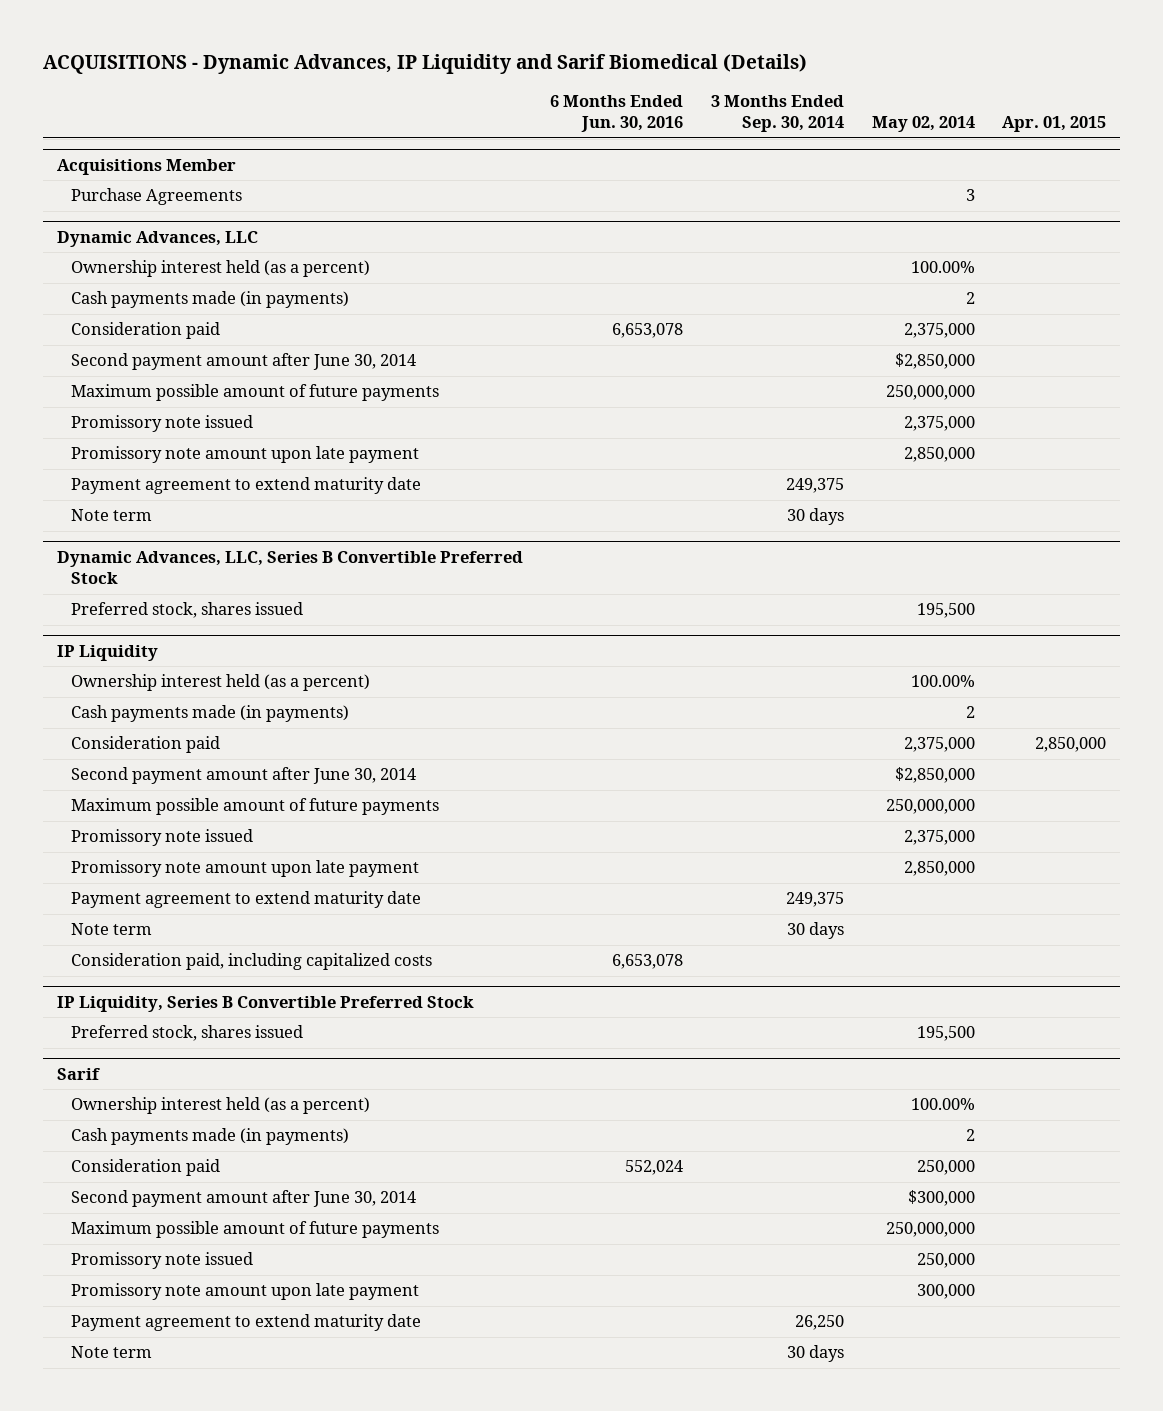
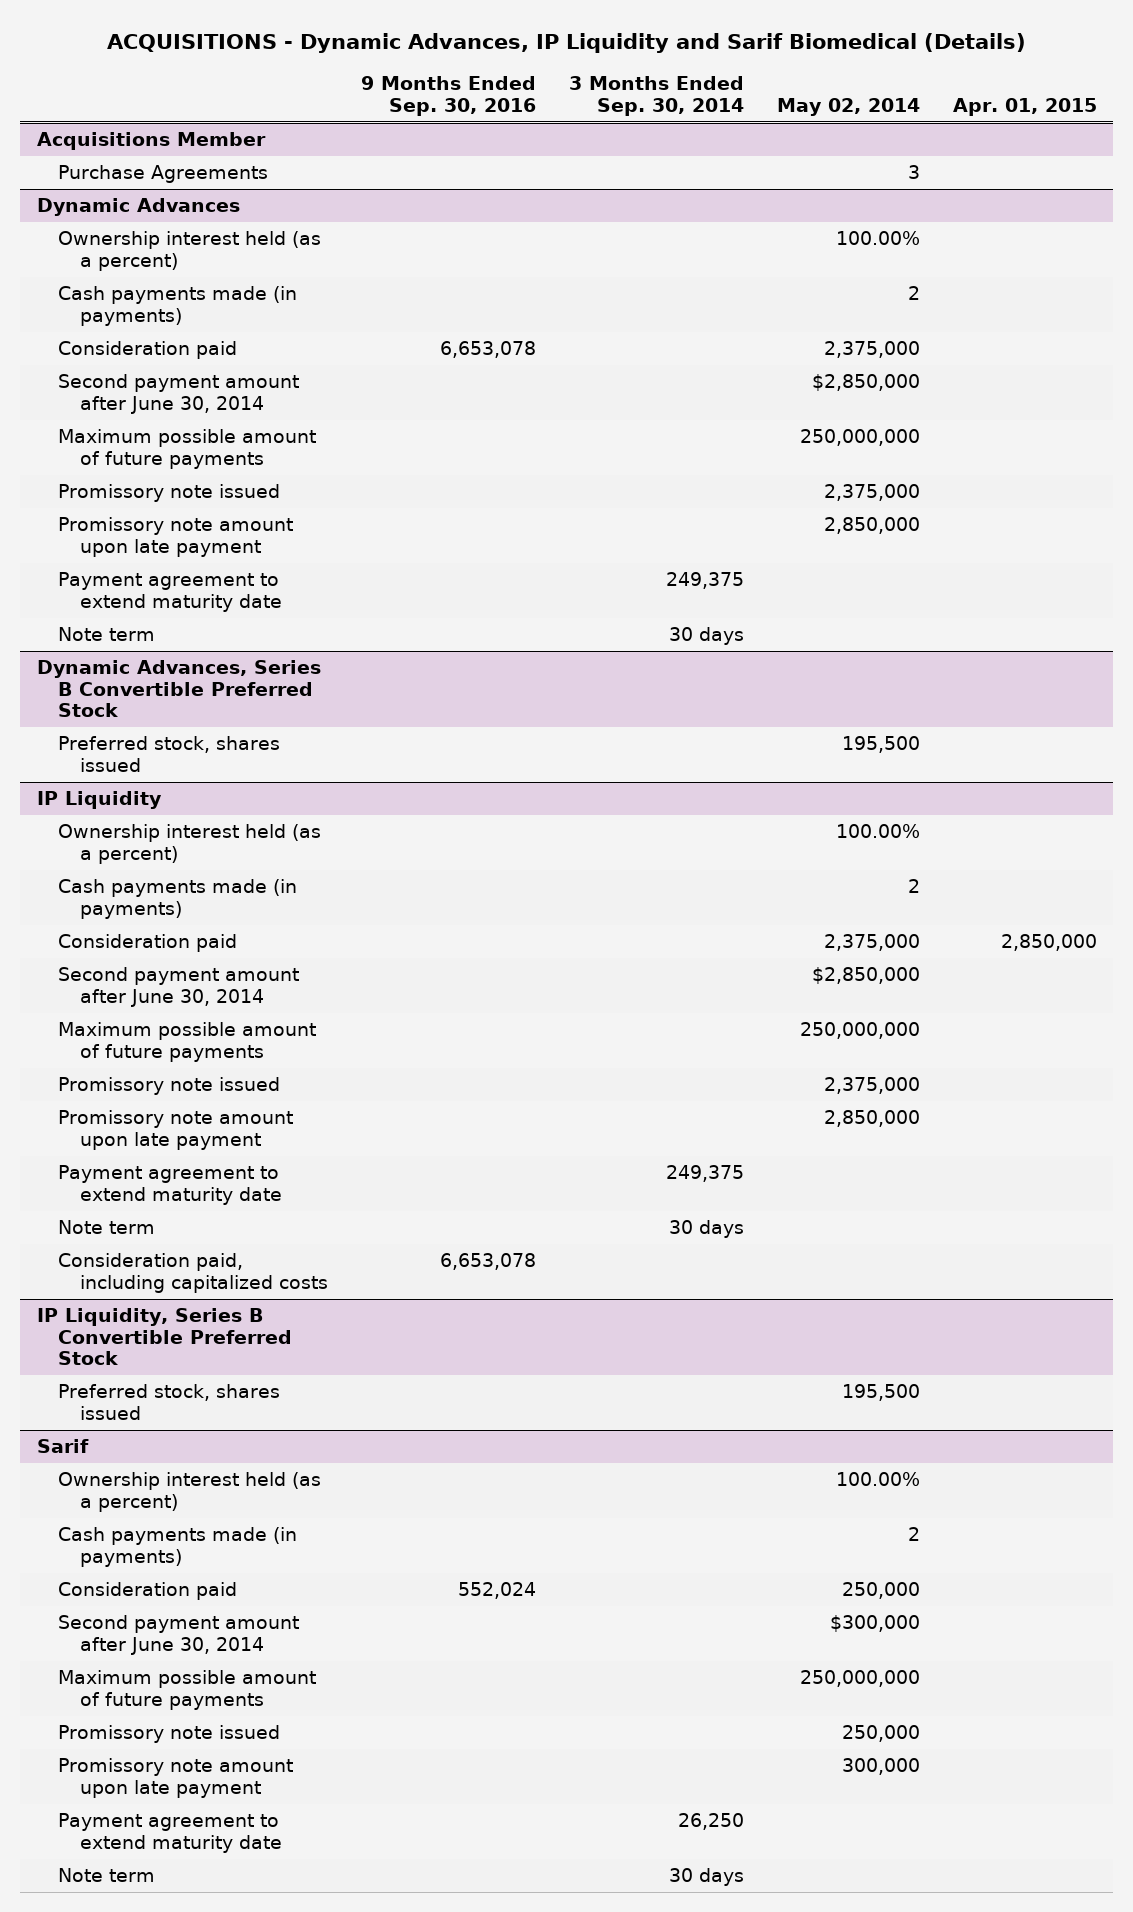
- | 6 Months Ended Jun. 30, 2016 | 3 Months Ended Sep. 30, 2014 | May 02, 2014 | Apr. 01, 2015
+ | 9 Months Ended Sep. 30, 2016 | 3 Months Ended Sep. 30, 2014 | May 02, 2014 | Apr. 01, 2015
- Dynamic Advances, LLC
+ Dynamic Advances
- Dynamic Advances, LLC, Series B Convertible Preferred Stock
+ Dynamic Advances, Series B Convertible Preferred Stock

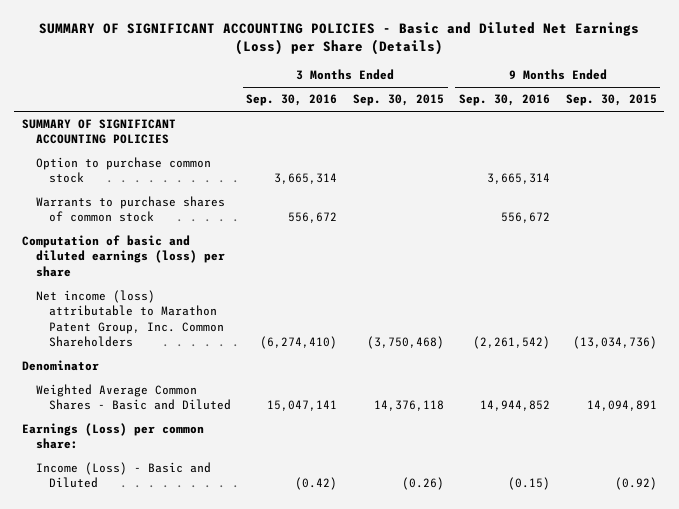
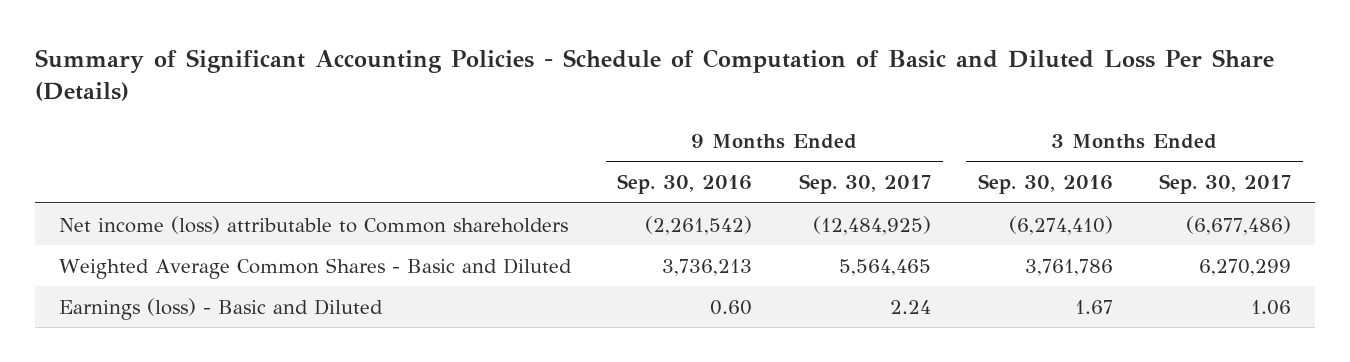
- SUMMARY OF SIGNIFICANT ACCOUNTING POLICIES - Basic and Diluted Net Earnings (Loss) per Share (Details)
+ Summary of Significant Accounting Policies - Schedule of Computation of Basic and Diluted Loss Per Share (Details)
- | 3 Months Ended Sep. 30, 2016 | 3 Months Ended Sep. 30, 2015 | 9 Months Ended Sep. 30, 2016 | 9 Months Ended Sep. 30, 2015
+ | 9 Months Ended Sep. 30, 2016 | 9 Months Ended Sep. 30, 2017 | 3 Months Ended Sep. 30, 2016 | 3 Months Ended Sep. 30, 2017
- SUMMARY OF SIGNIFICANT ACCOUNTING POLICIES
- Option to purchase common stock | 3,665,314 | | 3,665,314 |
- Warrants to purchase shares of common stock | 556,672 | | 556,672 |
- Computation of basic and diluted earnings (loss) per share
- Net income (loss) attributable to Marathon Patent Group, Inc. Common Shareholders | (6,274,410) | (3,750,468) | (2,261,542) | (13,034,736)
- Denominator
- Weighted Average Common Shares - Basic and Diluted | 15,047,141 | 14,376,118 | 14,944,852 | 14,094,891
- Earnings (Loss) per common share:
- Income (Loss) - Basic and Diluted | (0.42) | (0.26) | (0.15) | (0.92)
+ Net income (loss) attributable to Common shareholders | (2,261,542) | (12,484,925) | (6,274,410) | (6,677,486)
+ Weighted Average Common Shares - Basic and Diluted | 3,736,213 | 5,564,465 | 3,761,786 | 6,270,299
+ Earnings (loss) - Basic and Diluted | 0.60 | 2.24 | 1.67 | 1.06

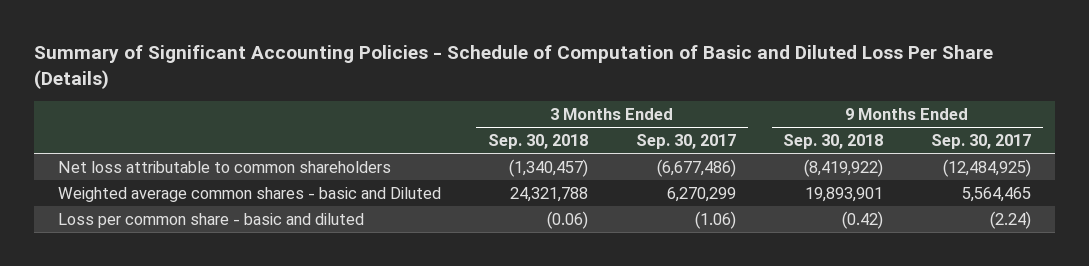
- | 9 Months Ended Sep. 30, 2016 | 9 Months Ended Sep. 30, 2017 | 3 Months Ended Sep. 30, 2016 | 3 Months Ended Sep. 30, 2017
+ | 3 Months Ended Sep. 30, 2018 | 3 Months Ended Sep. 30, 2017 | 9 Months Ended Sep. 30, 2018 | 9 Months Ended Sep. 30, 2017
- Net income (loss) attributable to Common shareholders | (2,261,542) | (12,484,925) | (6,274,410) | (6,677,486)
- Weighted Average Common Shares - Basic and Diluted | 3,736,213 | 5,564,465 | 3,761,786 | 6,270,299
- Earnings (loss) - Basic and Diluted | 0.60 | 2.24 | 1.67 | 1.06
+ Net loss attributable to common shareholders | (1,340,457) | (6,677,486) | (8,419,922) | (12,484,925)
+ Weighted average common shares - basic and Diluted | 24,321,788 | 6,270,299 | 19,893,901 | 5,564,465
+ Loss per common share - basic and diluted | (0.06) | (1.06) | (0.42) | (2.24)

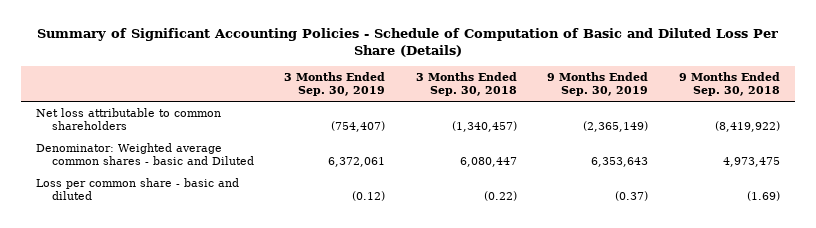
- | 3 Months Ended Sep. 30, 2018 | 3 Months Ended Sep. 30, 2017 | 9 Months Ended Sep. 30, 2018 | 9 Months Ended Sep. 30, 2017
+ | 3 Months Ended Sep. 30, 2019 | 3 Months Ended Sep. 30, 2018 | 9 Months Ended Sep. 30, 2019 | 9 Months Ended Sep. 30, 2018
- Weighted average common shares - basic and Diluted | 24,321,788 | 6,270,299 | 19,893,901 | 5,564,465
- Loss per common share - basic and diluted | (0.06) | (1.06) | (0.42) | (2.24)
+ Denominator: Weighted average common shares - basic and Diluted | 6,372,061 | 6,080,447 | 6,353,643 | 4,973,475
+ Loss per common share - basic and diluted | (0.12) | (0.22) | (0.37) | (1.69)

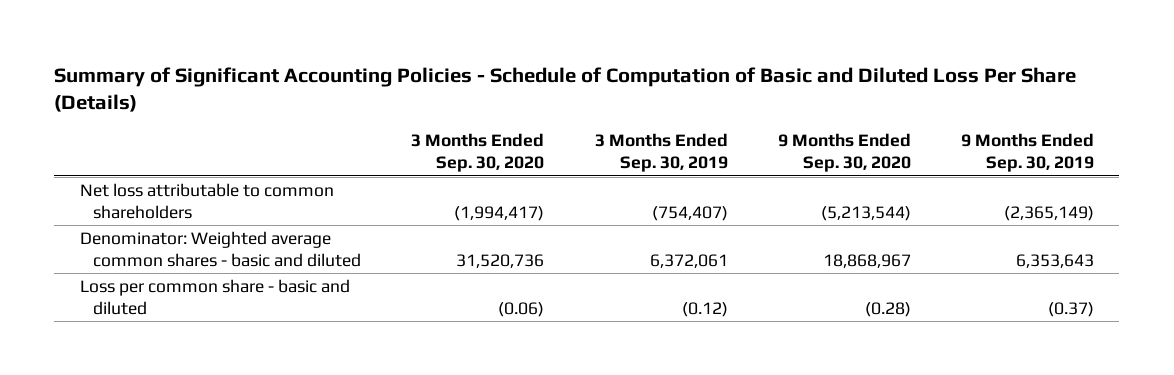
- | 3 Months Ended Sep. 30, 2019 | 3 Months Ended Sep. 30, 2018 | 9 Months Ended Sep. 30, 2019 | 9 Months Ended Sep. 30, 2018
+ | 3 Months Ended Sep. 30, 2020 | 3 Months Ended Sep. 30, 2019 | 9 Months Ended Sep. 30, 2020 | 9 Months Ended Sep. 30, 2019
- Denominator: Weighted average common shares - basic and Diluted | 6,372,061 | 6,080,447 | 6,353,643 | 4,973,475
+ Denominator: Weighted average common shares - basic and diluted | 31,520,736 | 6,372,061 | 18,868,967 | 6,353,643

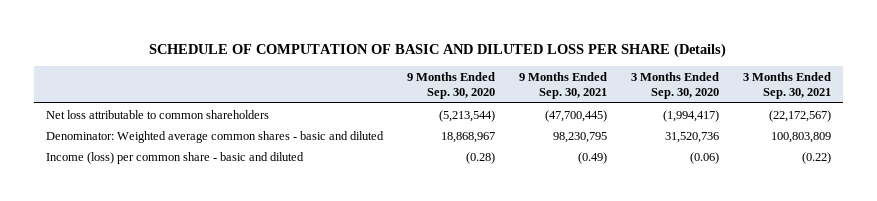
- Summary of Significant Accounting Policies - Schedule of Computation of Basic and Diluted Loss Per Share (Details)
+ SCHEDULE OF COMPUTATION OF BASIC AND DILUTED LOSS PER SHARE (Details)
- | 3 Months Ended Sep. 30, 2020 | 3 Months Ended Sep. 30, 2019 | 9 Months Ended Sep. 30, 2020 | 9 Months Ended Sep. 30, 2019
+ | 9 Months Ended Sep. 30, 2020 | 9 Months Ended Sep. 30, 2021 | 3 Months Ended Sep. 30, 2020 | 3 Months Ended Sep. 30, 2021
- Loss per common share - basic and diluted | (0.06) | (0.12) | (0.28) | (0.37)
+ Income (loss) per common share - basic and diluted | (0.28) | (0.49) | (0.06) | (0.22)

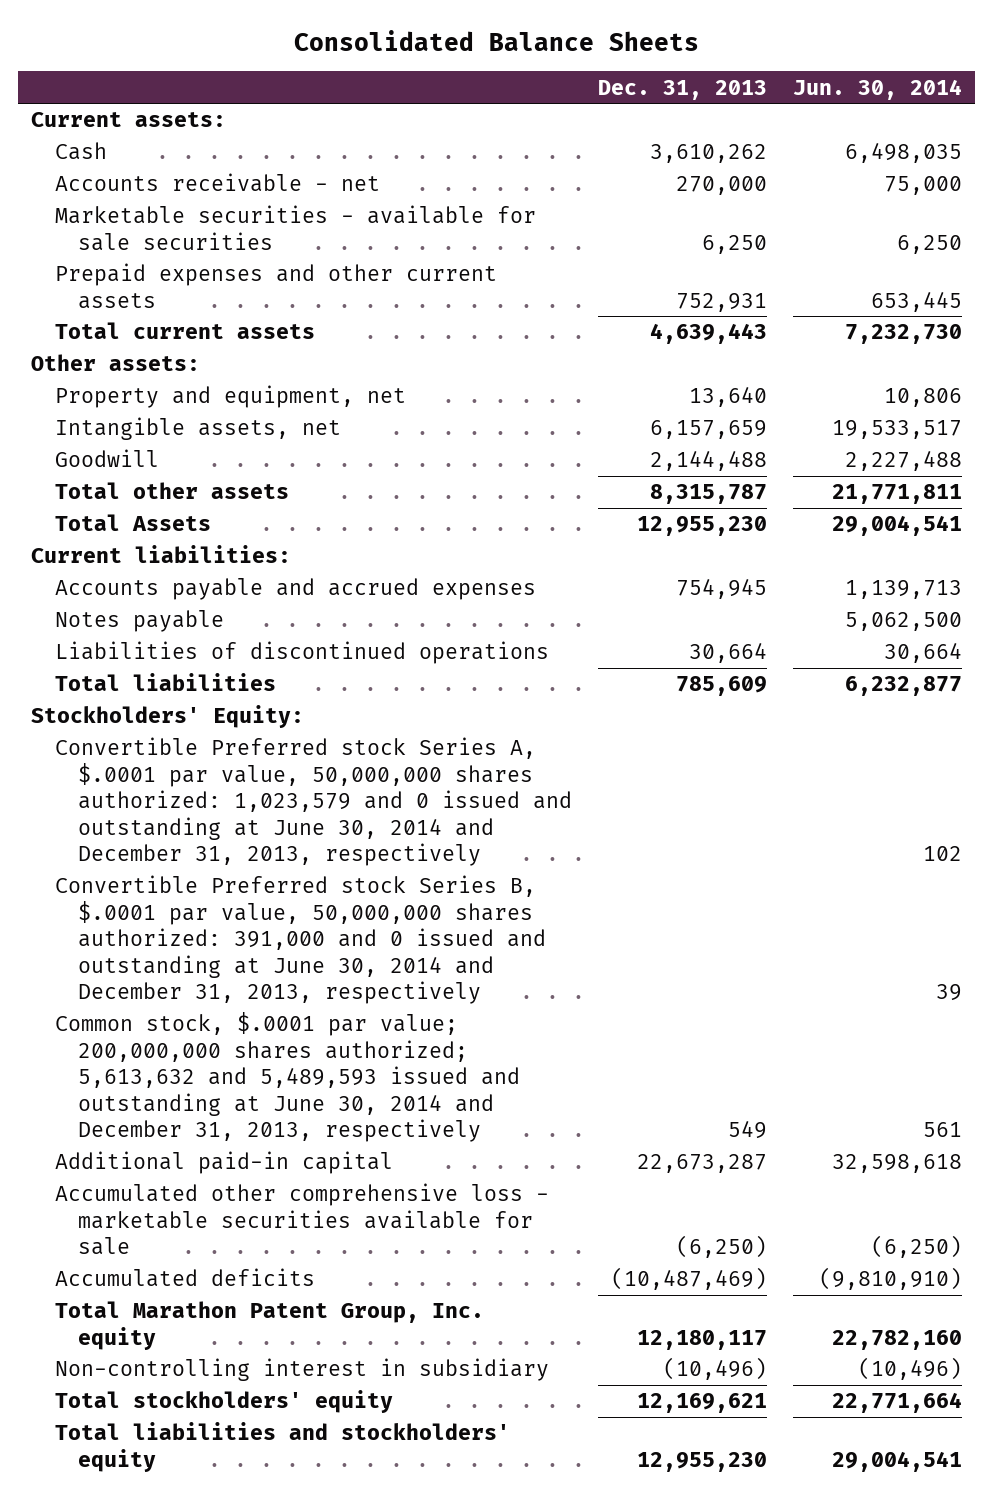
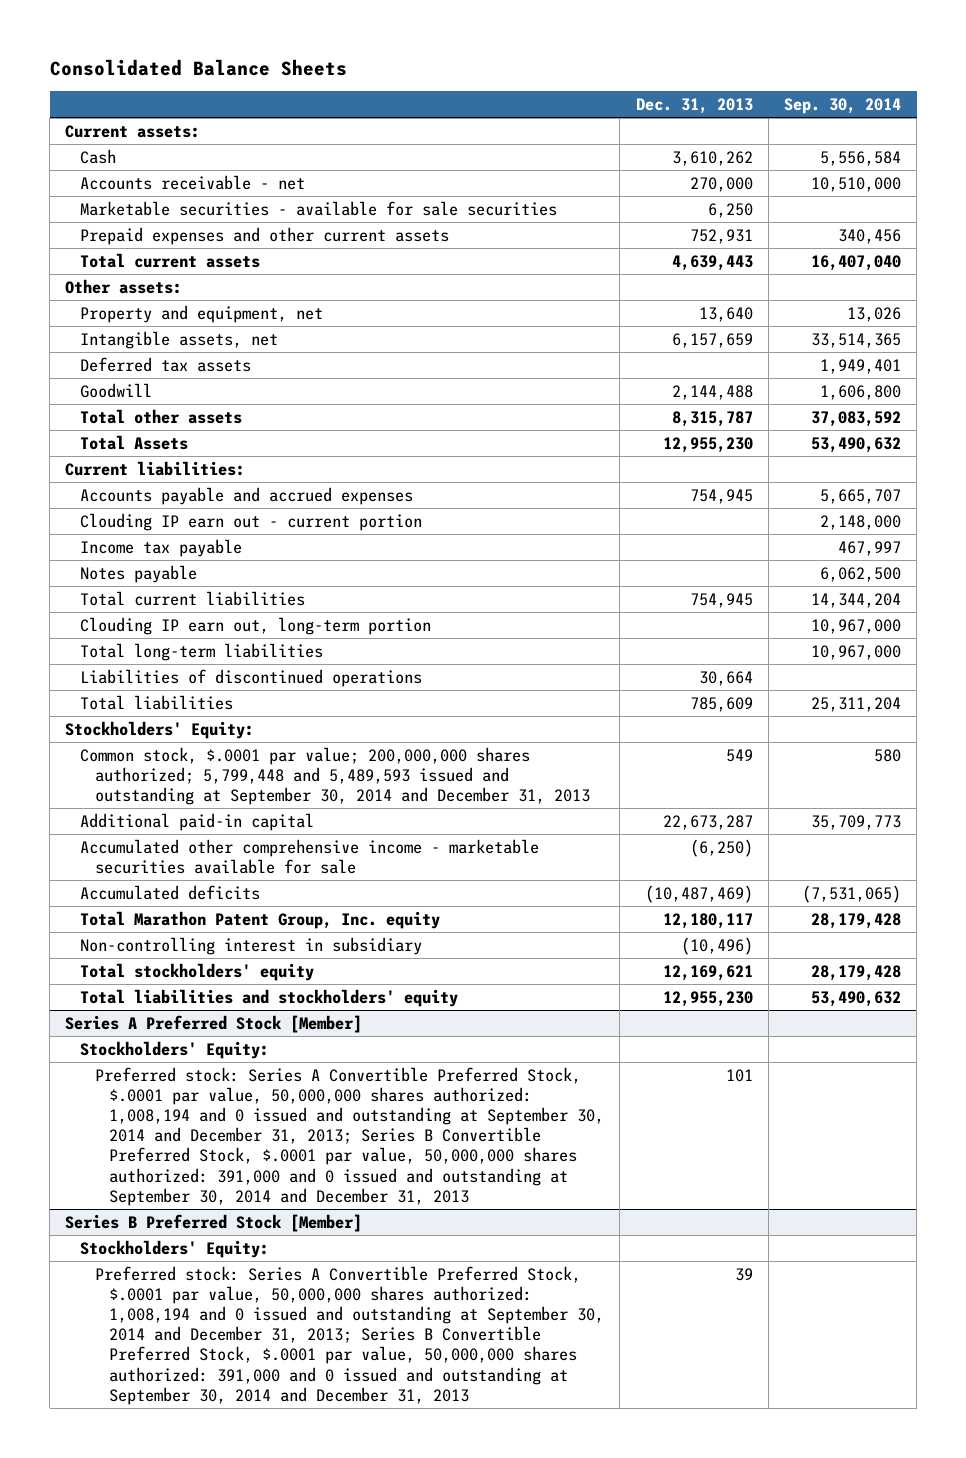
- | Dec. 31, 2013 | Jun. 30, 2014
+ | Dec. 31, 2013 | Sep. 30, 2014
+ Deferred tax assets | | 1,949,401
+ Clouding IP earn out - current portion | | 2,148,000
+ Income tax payable | | 467,997
+ Total current liabilities | 754,945 | 14,344,204
+ Clouding IP earn out, long-term portion | | 10,967,000
+ Total long-term liabilities | | 10,967,000
- Convertible Preferred stock Series A, $.0001 par value, 50,000,000 shares authorized: 1,023,579 and 0 issued and outstanding at June 30, 2014 and December 31, 2013, respectively | | 102
- Convertible Preferred stock Series B, $.0001 par value, 50,000,000 shares authorized: 391,000 and 0 issued and outstanding at June 30, 2014 and December 31, 2013, respectively | | 39
- Common stock, $.0001 par value; 200,000,000 shares authorized; 5,613,632 and 5,489,593 issued and outstanding at June 30, 2014 and December 31, 2013, respectively | 549 | 561
+ Common stock, $.0001 par value; 200,000,000 shares authorized; 5,799,448 and 5,489,593 issued and outstanding at September 30, 2014 and December 31, 2013 | 549 | 580
- Accumulated other comprehensive loss - marketable securities available for sale | (6,250) | (6,250)
+ Accumulated other comprehensive income - marketable securities available for sale | (6,250) |
+ Series A Preferred Stock [Member]
+ Stockholders' Equity:
+ Preferred stock: Series A Convertible Preferred Stock, $.0001 par value, 50,000,000 shares authorized: 1,008,194 and 0 issued and outstanding at September 30, 2014 and December 31, 2013; Series B Convertible Preferred Stock, $.0001 par value, 50,000,000 shares authorized: 391,000 and 0 issued and outstanding at September 30, 2014 and December 31, 2013 | 101 |
+ Series B Preferred Stock [Member]
+ Stockholders' Equity:
+ Preferred stock: Series A Convertible Preferred Stock, $.0001 par value, 50,000,000 shares authorized: 1,008,194 and 0 issued and outstanding at September 30, 2014 and December 31, 2013; Series B Convertible Preferred Stock, $.0001 par value, 50,000,000 shares authorized: 391,000 and 0 issued and outstanding at September 30, 2014 and December 31, 2013 | 39 |

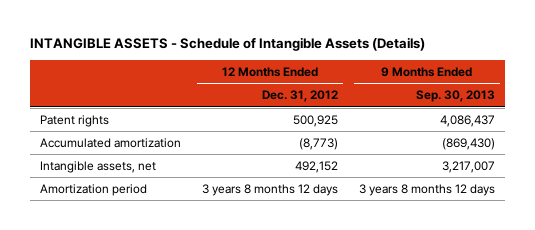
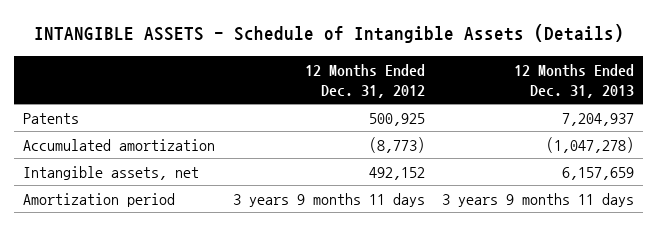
- | 12 Months Ended Dec. 31, 2012 | 9 Months Ended Sep. 30, 2013
+ | 12 Months Ended Dec. 31, 2012 | 12 Months Ended Dec. 31, 2013
- Patent rights | 500,925 | 4,086,437
+ Patents | 500,925 | 7,204,937
- Amortization period | 3 years 8 months 12 days | 3 years 8 months 12 days
+ Amortization period | 3 years 9 months 11 days | 3 years 9 months 11 days

